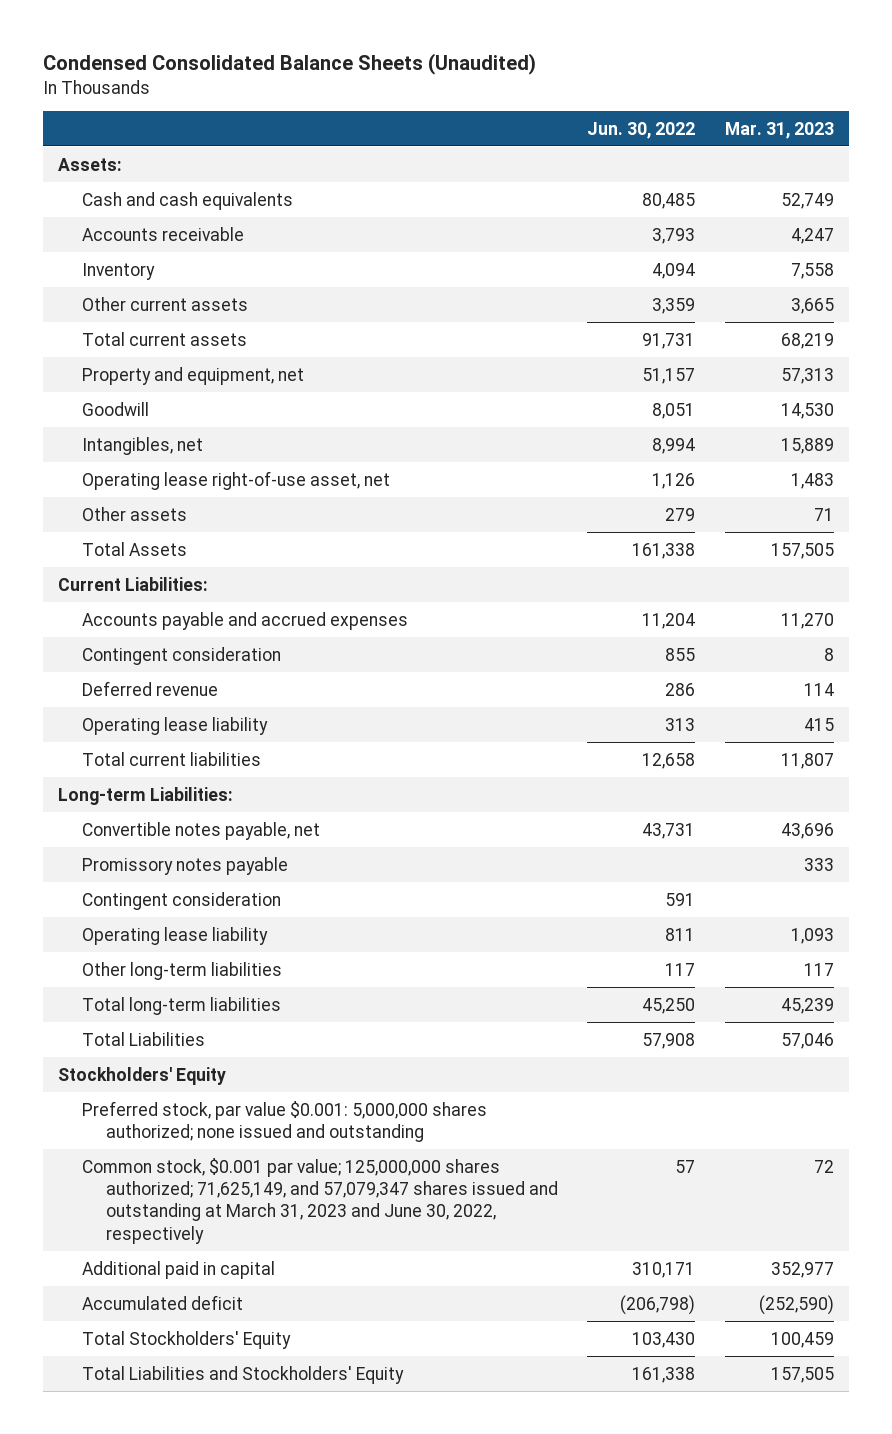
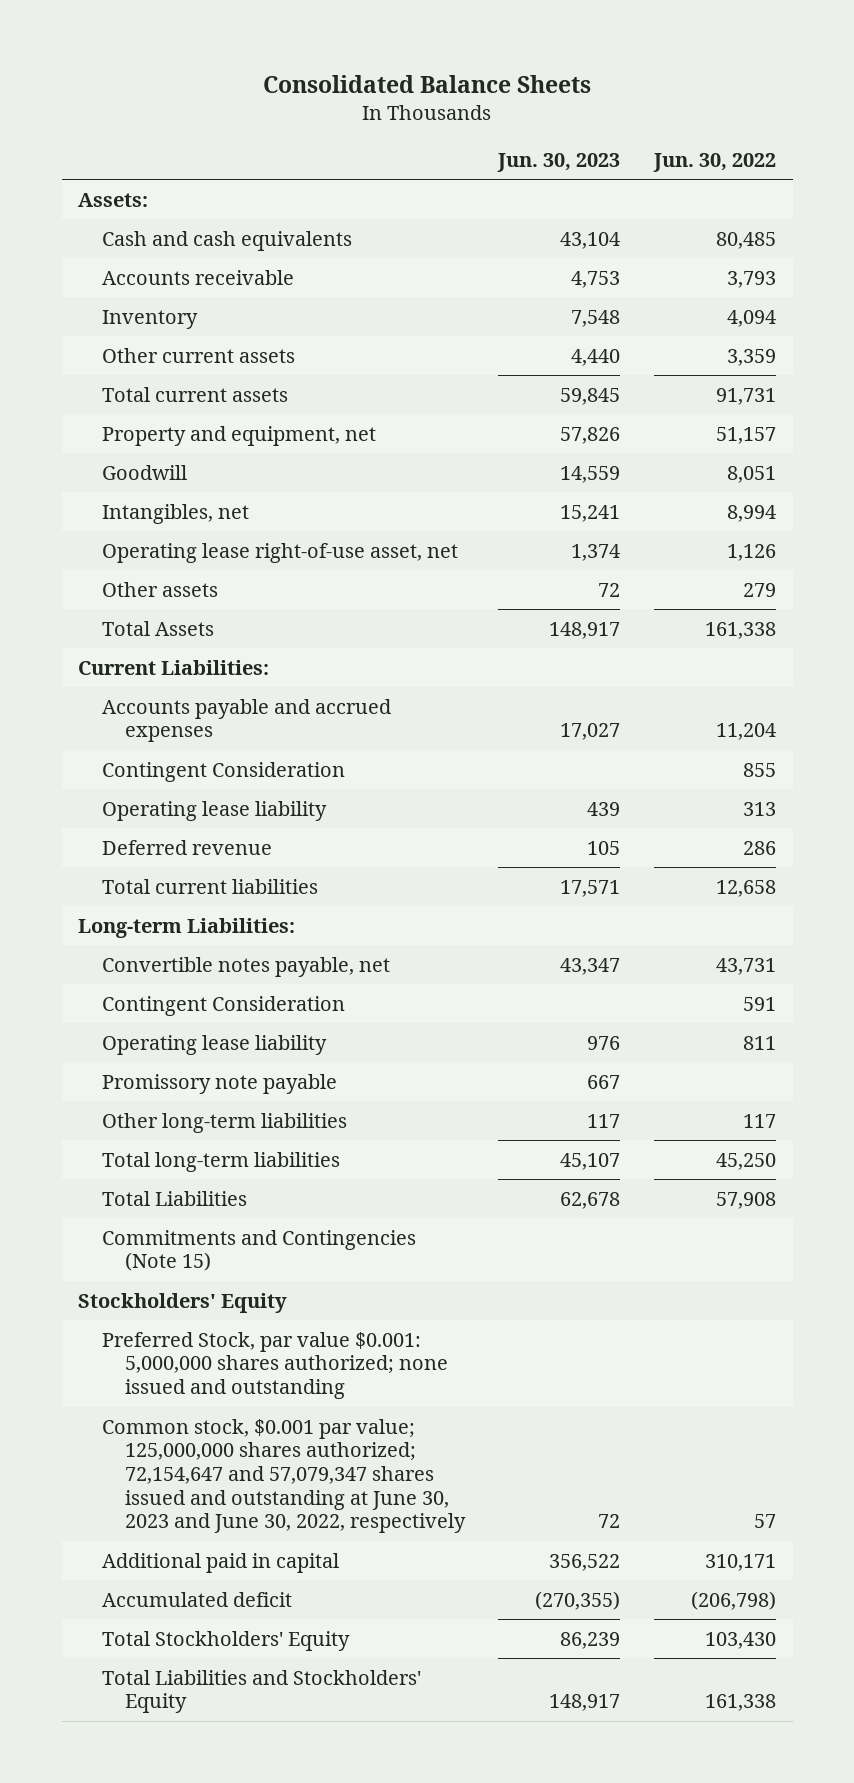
- Condensed Consolidated Balance Sheets (Unaudited)
+ Consolidated Balance Sheets
- | Jun. 30, 2022 | Mar. 31, 2023
+ | Jun. 30, 2023 | Jun. 30, 2022
- Contingent consideration | 855 | 8
+ Contingent Consideration | | 855
moved down: Deferred revenue | 105 | 286
- Promissory notes payable | | 333
- Contingent consideration | 591 |
+ Contingent Consideration | | 591
+ Promissory note payable | 667 |
+ Commitments and Contingencies (Note 15)
- Preferred stock, par value $0.001: 5,000,000 shares authorized; none issued and outstanding
- Common stock, $0.001 par value; 125,000,000 shares authorized; 71,625,149, and 57,079,347 shares issued and outstanding at March 31, 2023 and June 30, 2022, respectively | 57 | 72
+ Preferred Stock, par value $0.001: 5,000,000 shares authorized; none issued and outstanding
+ Common stock, $0.001 par value; 125,000,000 shares authorized; 72,154,647 and 57,079,347 shares issued and outstanding at June 30, 2023 and June 30, 2022, respectively | 72 | 57

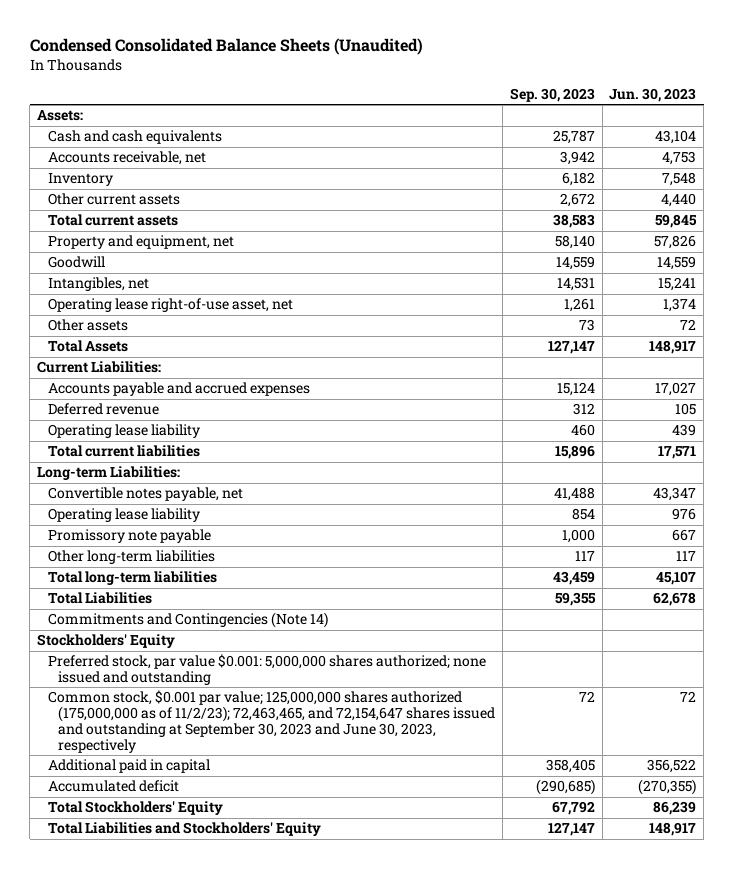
- Consolidated Balance Sheets
+ Condensed Consolidated Balance Sheets (Unaudited)
- | Jun. 30, 2023 | Jun. 30, 2022
+ | Sep. 30, 2023 | Jun. 30, 2023
- Accounts receivable | 4,753 | 3,793
+ Accounts receivable, net | 3,942 | 4,753
- Contingent Consideration | | 855
moved down: Operating lease liability | 460 | 439
- Contingent Consideration | | 591
- Commitments and Contingencies (Note 15)
+ Commitments and Contingencies (Note 14)
- Preferred Stock, par value $0.001: 5,000,000 shares authorized; none issued and outstanding
- Common stock, $0.001 par value; 125,000,000 shares authorized; 72,154,647 and 57,079,347 shares issued and outstanding at June 30, 2023 and June 30, 2022, respectively | 72 | 57
+ Preferred stock, par value $0.001: 5,000,000 shares authorized; none issued and outstanding
+ Common stock, $0.001 par value; 125,000,000 shares authorized (175,000,000 as of 11/2/23); 72,463,465, and 72,154,647 shares issued and outstanding at September 30, 2023 and June 30, 2023, respectively | 72 | 72

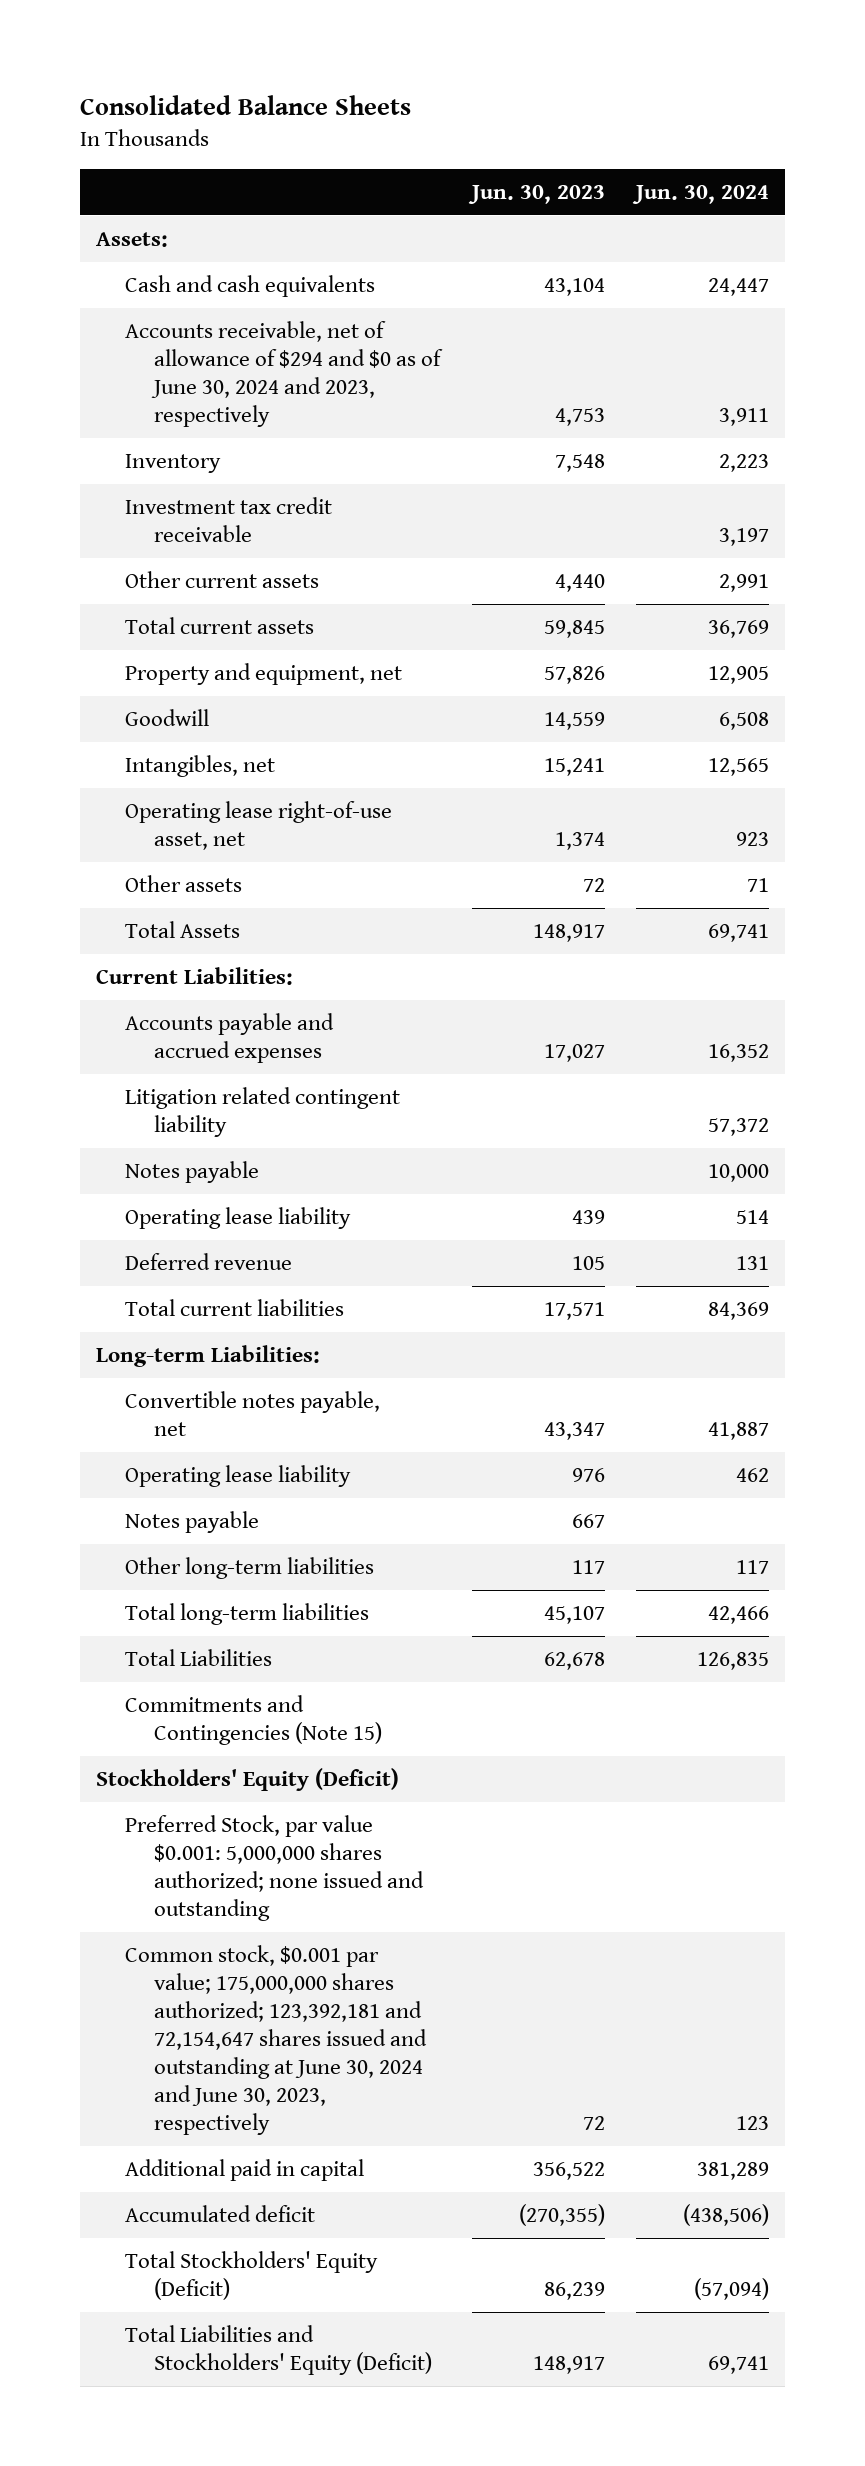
- Condensed Consolidated Balance Sheets (Unaudited)
+ Consolidated Balance Sheets
- | Sep. 30, 2023 | Jun. 30, 2023
+ | Jun. 30, 2023 | Jun. 30, 2024
- Accounts receivable, net | 3,942 | 4,753
+ Accounts receivable, net of allowance of $294 and $0 as of June 30, 2024 and 2023, respectively | 4,753 | 3,911
+ Investment tax credit receivable | | 3,197
+ Litigation related contingent liability | | 57,372
+ Notes payable | | 10,000
moved down: Deferred revenue | 105 | 131
- Promissory note payable | 1,000 | 667
+ Notes payable | 667 |
- Commitments and Contingencies (Note 14)
- Stockholders' Equity
- Preferred stock, par value $0.001: 5,000,000 shares authorized; none issued and outstanding
- Common stock, $0.001 par value; 125,000,000 shares authorized (175,000,000 as of 11/2/23); 72,463,465, and 72,154,647 shares issued and outstanding at September 30, 2023 and June 30, 2023, respectively | 72 | 72
+ Commitments and Contingencies (Note 15)
+ Stockholders' Equity (Deficit)
+ Preferred Stock, par value $0.001: 5,000,000 shares authorized; none issued and outstanding
+ Common stock, $0.001 par value; 175,000,000 shares authorized; 123,392,181 and 72,154,647 shares issued and outstanding at June 30, 2024 and June 30, 2023, respectively | 72 | 123
- Total Stockholders' Equity | 67,792 | 86,239
- Total Liabilities and Stockholders' Equity | 127,147 | 148,917
+ Total Stockholders' Equity (Deficit) | 86,239 | (57,094)
+ Total Liabilities and Stockholders' Equity (Deficit) | 148,917 | 69,741

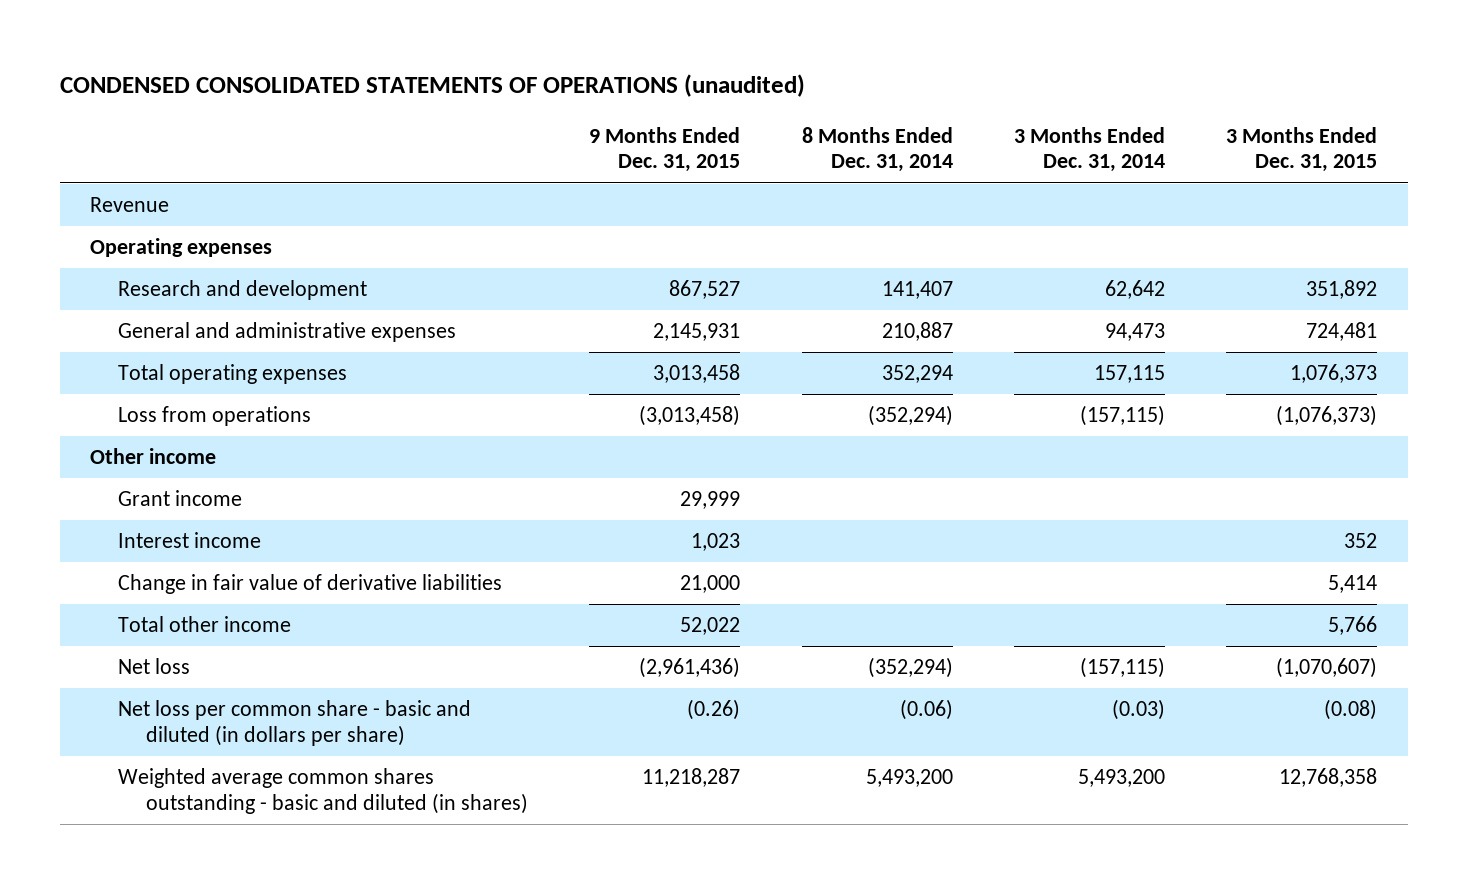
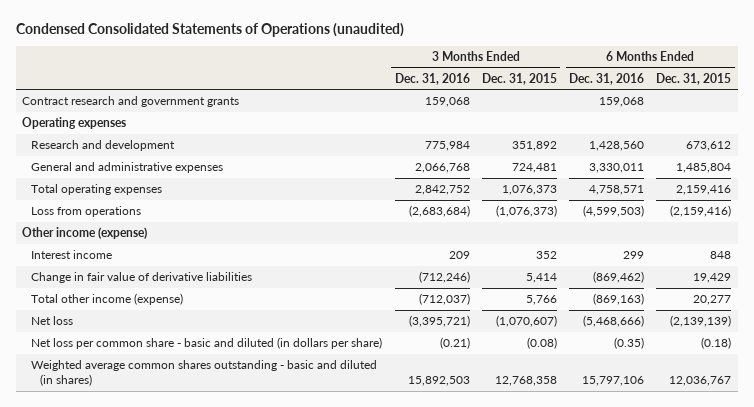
- CONDENSED CONSOLIDATED STATEMENTS OF OPERATIONS (unaudited)
+ Condensed Consolidated Statements of Operations (unaudited)
- | 9 Months Ended Dec. 31, 2015 | 8 Months Ended Dec. 31, 2014 | 3 Months Ended Dec. 31, 2014 | 3 Months Ended Dec. 31, 2015
+ | 3 Months Ended Dec. 31, 2016 | 3 Months Ended Dec. 31, 2015 | 6 Months Ended Dec. 31, 2016 | 6 Months Ended Dec. 31, 2015
- Revenue
+ Contract research and government grants | 159,068 | | 159,068 |
- Other income
- Grant income | 29,999 | | |
+ Other income (expense)
- Total other income | 52,022 | | | 5,766
+ Total other income (expense) | (712,037) | 5,766 | (869,163) | 20,277

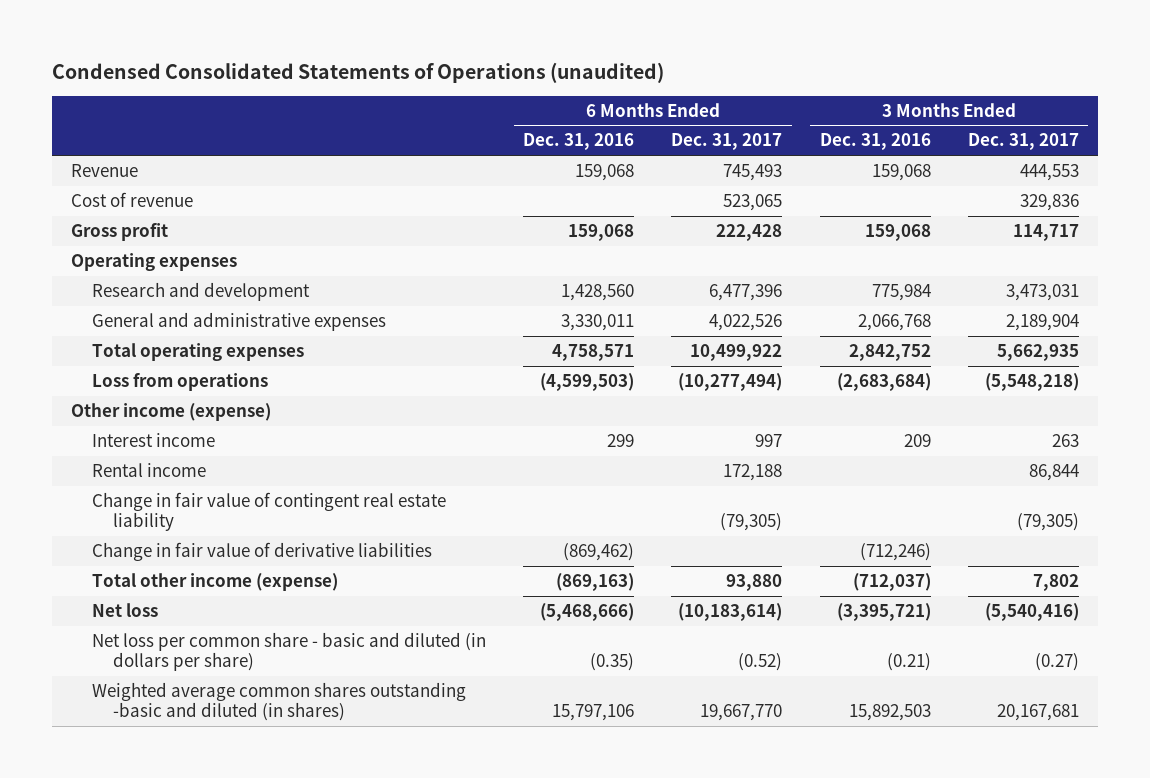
- | 3 Months Ended Dec. 31, 2016 | 3 Months Ended Dec. 31, 2015 | 6 Months Ended Dec. 31, 2016 | 6 Months Ended Dec. 31, 2015
+ | 6 Months Ended Dec. 31, 2016 | 6 Months Ended Dec. 31, 2017 | 3 Months Ended Dec. 31, 2016 | 3 Months Ended Dec. 31, 2017
- Contract research and government grants | 159,068 | | 159,068 |
+ Revenue | 159,068 | 745,493 | 159,068 | 444,553
+ Cost of revenue | | 523,065 | | 329,836
+ Gross profit | 159,068 | 222,428 | 159,068 | 114,717
+ Rental income | | 172,188 | | 86,844
+ Change in fair value of contingent real estate liability | | (79,305) | | (79,305)
- Weighted average common shares outstanding - basic and diluted (in shares) | 15,892,503 | 12,768,358 | 15,797,106 | 12,036,767
+ Weighted average common shares outstanding -basic and diluted (in shares) | 15,797,106 | 19,667,770 | 15,892,503 | 20,167,681

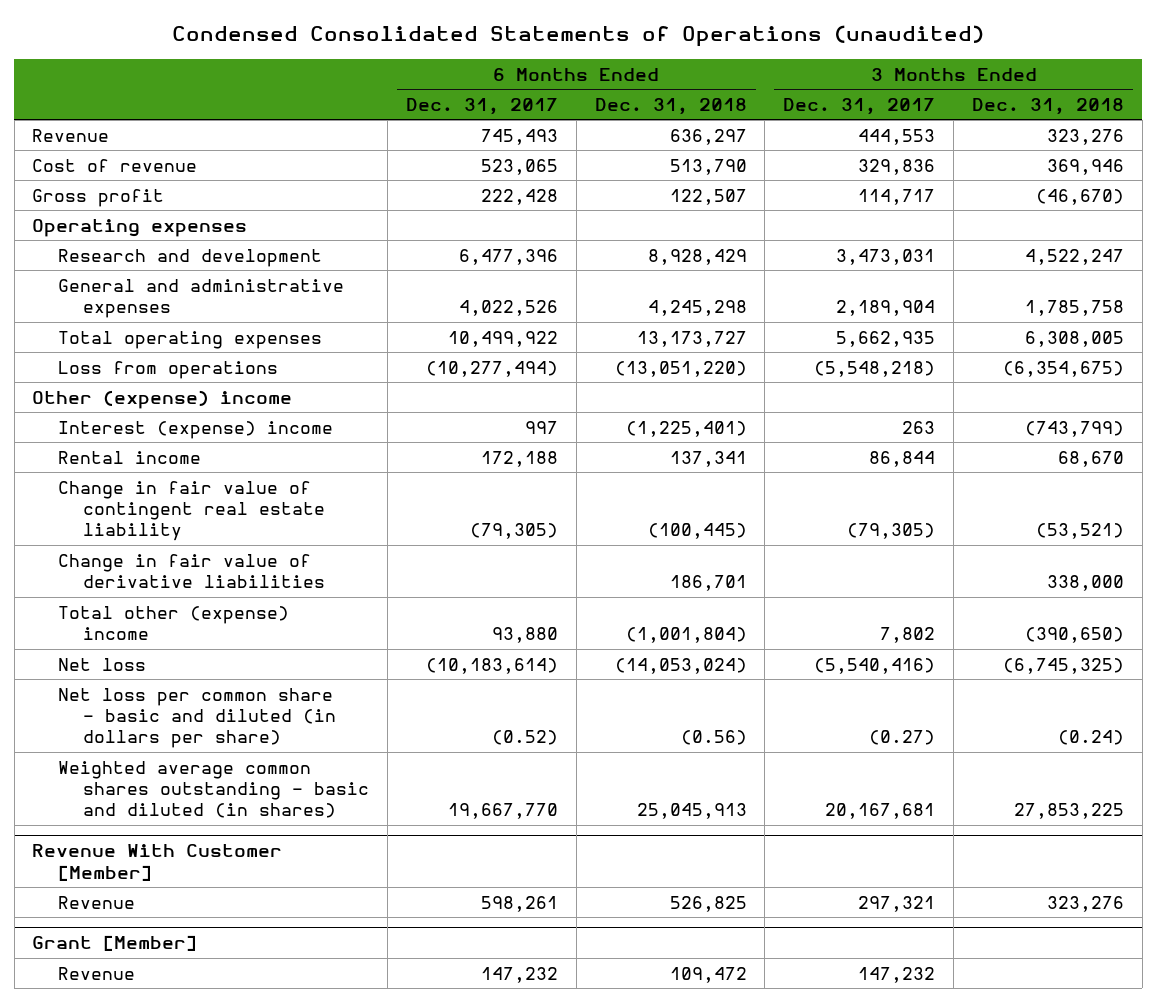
- | 6 Months Ended Dec. 31, 2016 | 6 Months Ended Dec. 31, 2017 | 3 Months Ended Dec. 31, 2016 | 3 Months Ended Dec. 31, 2017
+ | 6 Months Ended Dec. 31, 2017 | 6 Months Ended Dec. 31, 2018 | 3 Months Ended Dec. 31, 2017 | 3 Months Ended Dec. 31, 2018
- Other income (expense)
- Interest income | 299 | 997 | 209 | 263
+ Other (expense) income
+ Interest (expense) income | 997 | (1,225,401) | 263 | (743,799)
- Total other income (expense) | (869,163) | 93,880 | (712,037) | 7,802
+ Total other (expense) income | 93,880 | (1,001,804) | 7,802 | (390,650)
- Weighted average common shares outstanding -basic and diluted (in shares) | 15,797,106 | 19,667,770 | 15,892,503 | 20,167,681
+ Weighted average common shares outstanding - basic and diluted (in shares) | 19,667,770 | 25,045,913 | 20,167,681 | 27,853,225
+ Revenue With Customer [Member]
+ Revenue | 598,261 | 526,825 | 297,321 | 323,276
+ Grant [Member]
+ Revenue | 147,232 | 109,472 | 147,232 |

